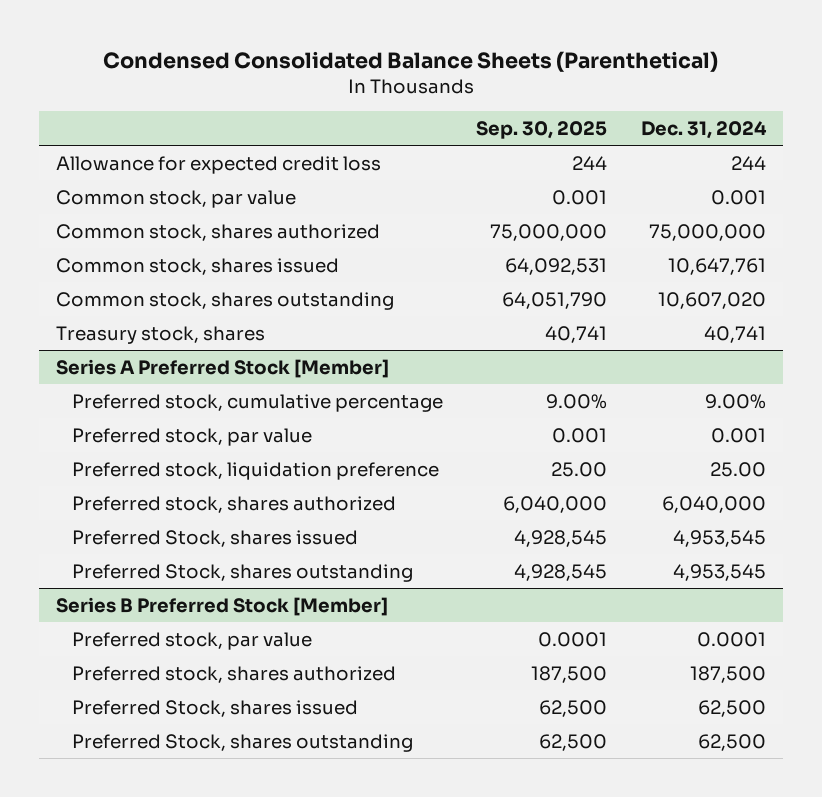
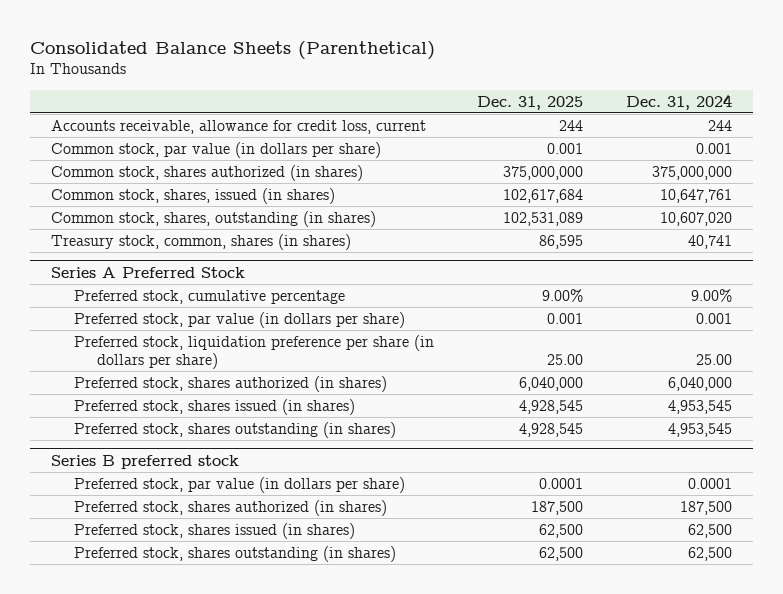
- Condensed Consolidated Balance Sheets (Parenthetical)
+ Consolidated Balance Sheets (Parenthetical)
- | Sep. 30, 2025 | Dec. 31, 2024
+ | Dec. 31, 2025 | Dec. 31, 2024
- Allowance for expected credit loss | 244 | 244
- Common stock, par value | 0.001 | 0.001
- Common stock, shares authorized | 75,000,000 | 75,000,000
- Common stock, shares issued | 64,092,531 | 10,647,761
- Common stock, shares outstanding | 64,051,790 | 10,607,020
- Treasury stock, shares | 40,741 | 40,741
- Series A Preferred Stock [Member]
+ Accounts receivable, allowance for credit loss, current | 244 | 244
+ Common stock, par value (in dollars per share) | 0.001 | 0.001
+ Common stock, shares authorized (in shares) | 375,000,000 | 375,000,000
+ Common stock, shares, issued (in shares) | 102,617,684 | 10,647,761
+ Common stock, shares, outstanding (in shares) | 102,531,089 | 10,607,020
+ Treasury stock, common, shares (in shares) | 86,595 | 40,741
+ Series A Preferred Stock
- Preferred stock, par value | 0.001 | 0.001
- Preferred stock, liquidation preference | 25.00 | 25.00
- Preferred stock, shares authorized | 6,040,000 | 6,040,000
- Preferred Stock, shares issued | 4,928,545 | 4,953,545
- Preferred Stock, shares outstanding | 4,928,545 | 4,953,545
- Series B Preferred Stock [Member]
- Preferred stock, par value | 0.0001 | 0.0001
- Preferred stock, shares authorized | 187,500 | 187,500
- Preferred Stock, shares issued | 62,500 | 62,500
- Preferred Stock, shares outstanding | 62,500 | 62,500
+ Preferred stock, par value (in dollars per share) | 0.001 | 0.001
+ Preferred stock, liquidation preference per share (in dollars per share) | 25.00 | 25.00
+ Preferred stock, shares authorized (in shares) | 6,040,000 | 6,040,000
+ Preferred stock, shares issued (in shares) | 4,928,545 | 4,953,545
+ Preferred stock, shares outstanding (in shares) | 4,928,545 | 4,953,545
+ Series B preferred stock
+ Preferred stock, par value (in dollars per share) | 0.0001 | 0.0001
+ Preferred stock, shares authorized (in shares) | 187,500 | 187,500
+ Preferred stock, shares issued (in shares) | 62,500 | 62,500
+ Preferred stock, shares outstanding (in shares) | 62,500 | 62,500

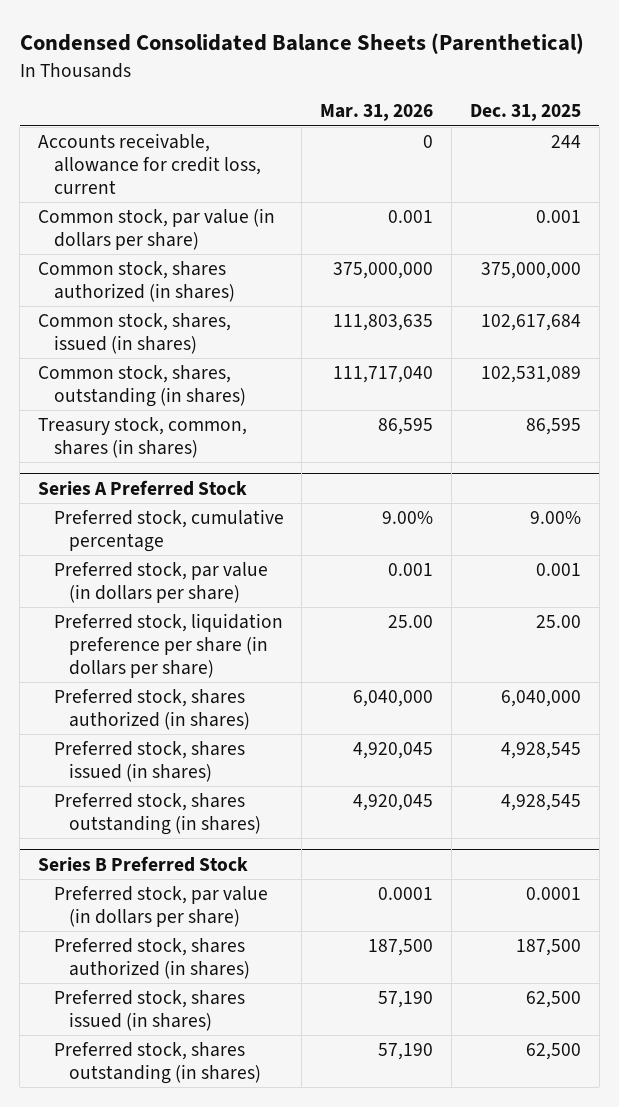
- Consolidated Balance Sheets (Parenthetical)
+ Condensed Consolidated Balance Sheets (Parenthetical)
- | Dec. 31, 2025 | Dec. 31, 2024
+ | Mar. 31, 2026 | Dec. 31, 2025
- Series B preferred stock
+ Series B Preferred Stock

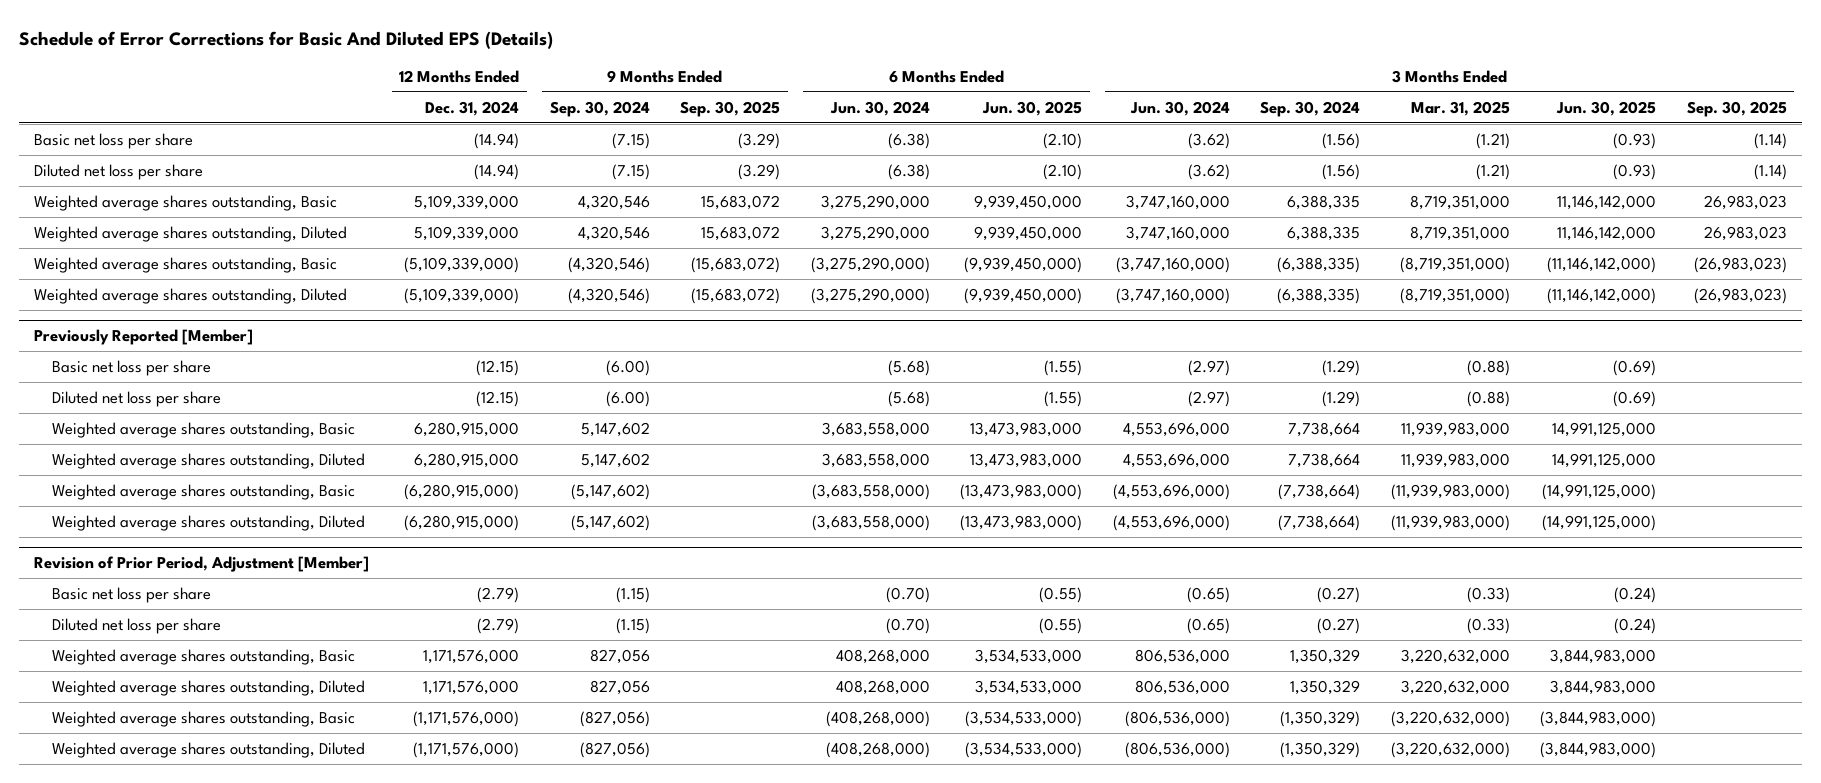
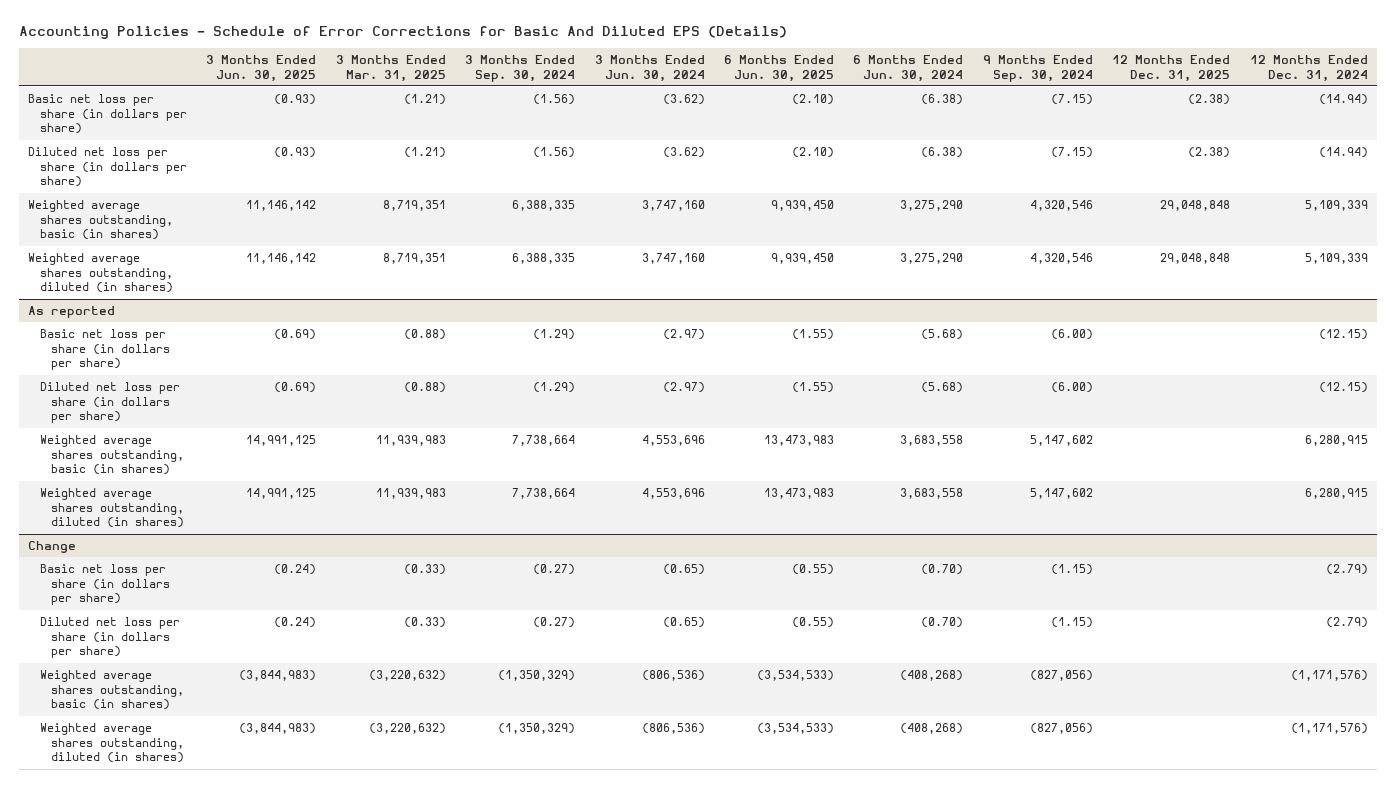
- Schedule of Error Corrections for Basic And Diluted EPS (Details)
+ Accounting Policies - Schedule of Error Corrections for Basic And Diluted EPS (Details)
- | 12 Months Ended Dec. 31, 2024 | 9 Months Ended Sep. 30, 2024 | 9 Months Ended Sep. 30, 2025 | 6 Months Ended Jun. 30, 2024 | 6 Months Ended Jun. 30, 2025 | 3 Months Ended Jun. 30, 2024 | 3 Months Ended Sep. 30, 2024 | 3 Months Ended Mar. 31, 2025 | 3 Months Ended Jun. 30, 2025 | 3 Months Ended Sep. 30, 2025
+ | 3 Months Ended Jun. 30, 2025 | 3 Months Ended Mar. 31, 2025 | 3 Months Ended Sep. 30, 2024 | 3 Months Ended Jun. 30, 2024 | 6 Months Ended Jun. 30, 2025 | 6 Months Ended Jun. 30, 2024 | 9 Months Ended Sep. 30, 2024 | 12 Months Ended Dec. 31, 2025 | 12 Months Ended Dec. 31, 2024
- Basic net loss per share | (14.94) | (7.15) | (3.29) | (6.38) | (2.10) | (3.62) | (1.56) | (1.21) | (0.93) | (1.14)
- Diluted net loss per share | (14.94) | (7.15) | (3.29) | (6.38) | (2.10) | (3.62) | (1.56) | (1.21) | (0.93) | (1.14)
- Weighted average shares outstanding, Basic | 5,109,339,000 | 4,320,546 | 15,683,072 | 3,275,290,000 | 9,939,450,000 | 3,747,160,000 | 6,388,335 | 8,719,351,000 | 11,146,142,000 | 26,983,023
- Weighted average shares outstanding, Diluted | 5,109,339,000 | 4,320,546 | 15,683,072 | 3,275,290,000 | 9,939,450,000 | 3,747,160,000 | 6,388,335 | 8,719,351,000 | 11,146,142,000 | 26,983,023
- Weighted average shares outstanding, Basic | (5,109,339,000) | (4,320,546) | (15,683,072) | (3,275,290,000) | (9,939,450,000) | (3,747,160,000) | (6,388,335) | (8,719,351,000) | (11,146,142,000) | (26,983,023)
- Weighted average shares outstanding, Diluted | (5,109,339,000) | (4,320,546) | (15,683,072) | (3,275,290,000) | (9,939,450,000) | (3,747,160,000) | (6,388,335) | (8,719,351,000) | (11,146,142,000) | (26,983,023)
- Previously Reported [Member]
- Basic net loss per share | (12.15) | (6.00) | | (5.68) | (1.55) | (2.97) | (1.29) | (0.88) | (0.69) |
- Diluted net loss per share | (12.15) | (6.00) | | (5.68) | (1.55) | (2.97) | (1.29) | (0.88) | (0.69) |
- Weighted average shares outstanding, Basic | 6,280,915,000 | 5,147,602 | | 3,683,558,000 | 13,473,983,000 | 4,553,696,000 | 7,738,664 | 11,939,983,000 | 14,991,125,000 |
- Weighted average shares outstanding, Diluted | 6,280,915,000 | 5,147,602 | | 3,683,558,000 | 13,473,983,000 | 4,553,696,000 | 7,738,664 | 11,939,983,000 | 14,991,125,000 |
- Weighted average shares outstanding, Basic | (6,280,915,000) | (5,147,602) | | (3,683,558,000) | (13,473,983,000) | (4,553,696,000) | (7,738,664) | (11,939,983,000) | (14,991,125,000) |
- Weighted average shares outstanding, Diluted | (6,280,915,000) | (5,147,602) | | (3,683,558,000) | (13,473,983,000) | (4,553,696,000) | (7,738,664) | (11,939,983,000) | (14,991,125,000) |
- Revision of Prior Period, Adjustment [Member]
- Basic net loss per share | (2.79) | (1.15) | | (0.70) | (0.55) | (0.65) | (0.27) | (0.33) | (0.24) |
- Diluted net loss per share | (2.79) | (1.15) | | (0.70) | (0.55) | (0.65) | (0.27) | (0.33) | (0.24) |
- Weighted average shares outstanding, Basic | 1,171,576,000 | 827,056 | | 408,268,000 | 3,534,533,000 | 806,536,000 | 1,350,329 | 3,220,632,000 | 3,844,983,000 |
- Weighted average shares outstanding, Diluted | 1,171,576,000 | 827,056 | | 408,268,000 | 3,534,533,000 | 806,536,000 | 1,350,329 | 3,220,632,000 | 3,844,983,000 |
- Weighted average shares outstanding, Basic | (1,171,576,000) | (827,056) | | (408,268,000) | (3,534,533,000) | (806,536,000) | (1,350,329) | (3,220,632,000) | (3,844,983,000) |
- Weighted average shares outstanding, Diluted | (1,171,576,000) | (827,056) | | (408,268,000) | (3,534,533,000) | (806,536,000) | (1,350,329) | (3,220,632,000) | (3,844,983,000) |
+ Basic net loss per share (in dollars per share) | (0.93) | (1.21) | (1.56) | (3.62) | (2.10) | (6.38) | (7.15) | (2.38) | (14.94)
+ Diluted net loss per share (in dollars per share) | (0.93) | (1.21) | (1.56) | (3.62) | (2.10) | (6.38) | (7.15) | (2.38) | (14.94)
+ Weighted average shares outstanding, basic (in shares) | 11,146,142 | 8,719,351 | 6,388,335 | 3,747,160 | 9,939,450 | 3,275,290 | 4,320,546 | 29,048,848 | 5,109,339
+ Weighted average shares outstanding, diluted (in shares) | 11,146,142 | 8,719,351 | 6,388,335 | 3,747,160 | 9,939,450 | 3,275,290 | 4,320,546 | 29,048,848 | 5,109,339
+ As reported
+ Basic net loss per share (in dollars per share) | (0.69) | (0.88) | (1.29) | (2.97) | (1.55) | (5.68) | (6.00) | | (12.15)
+ Diluted net loss per share (in dollars per share) | (0.69) | (0.88) | (1.29) | (2.97) | (1.55) | (5.68) | (6.00) | | (12.15)
+ Weighted average shares outstanding, basic (in shares) | 14,991,125 | 11,939,983 | 7,738,664 | 4,553,696 | 13,473,983 | 3,683,558 | 5,147,602 | | 6,280,915
+ Weighted average shares outstanding, diluted (in shares) | 14,991,125 | 11,939,983 | 7,738,664 | 4,553,696 | 13,473,983 | 3,683,558 | 5,147,602 | | 6,280,915
+ Change
+ Basic net loss per share (in dollars per share) | (0.24) | (0.33) | (0.27) | (0.65) | (0.55) | (0.70) | (1.15) | | (2.79)
+ Diluted net loss per share (in dollars per share) | (0.24) | (0.33) | (0.27) | (0.65) | (0.55) | (0.70) | (1.15) | | (2.79)
+ Weighted average shares outstanding, basic (in shares) | (3,844,983) | (3,220,632) | (1,350,329) | (806,536) | (3,534,533) | (408,268) | (827,056) | | (1,171,576)
+ Weighted average shares outstanding, diluted (in shares) | (3,844,983) | (3,220,632) | (1,350,329) | (806,536) | (3,534,533) | (408,268) | (827,056) | | (1,171,576)

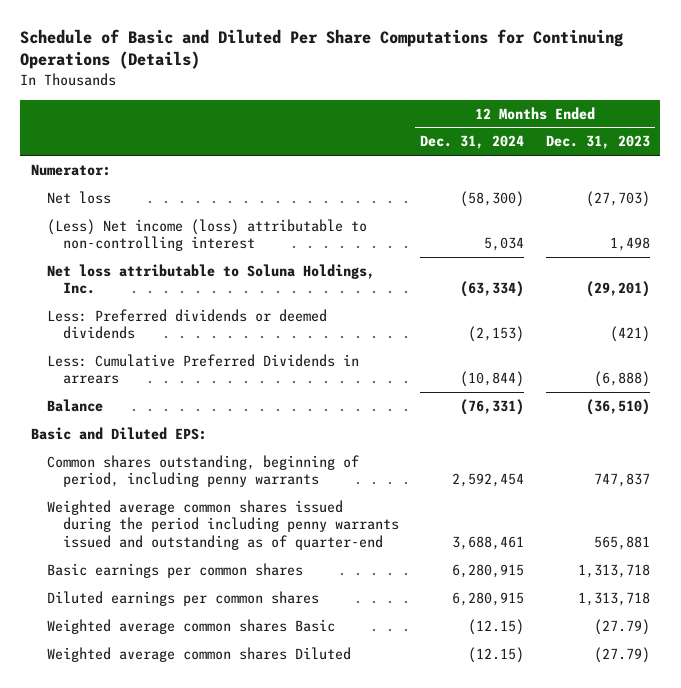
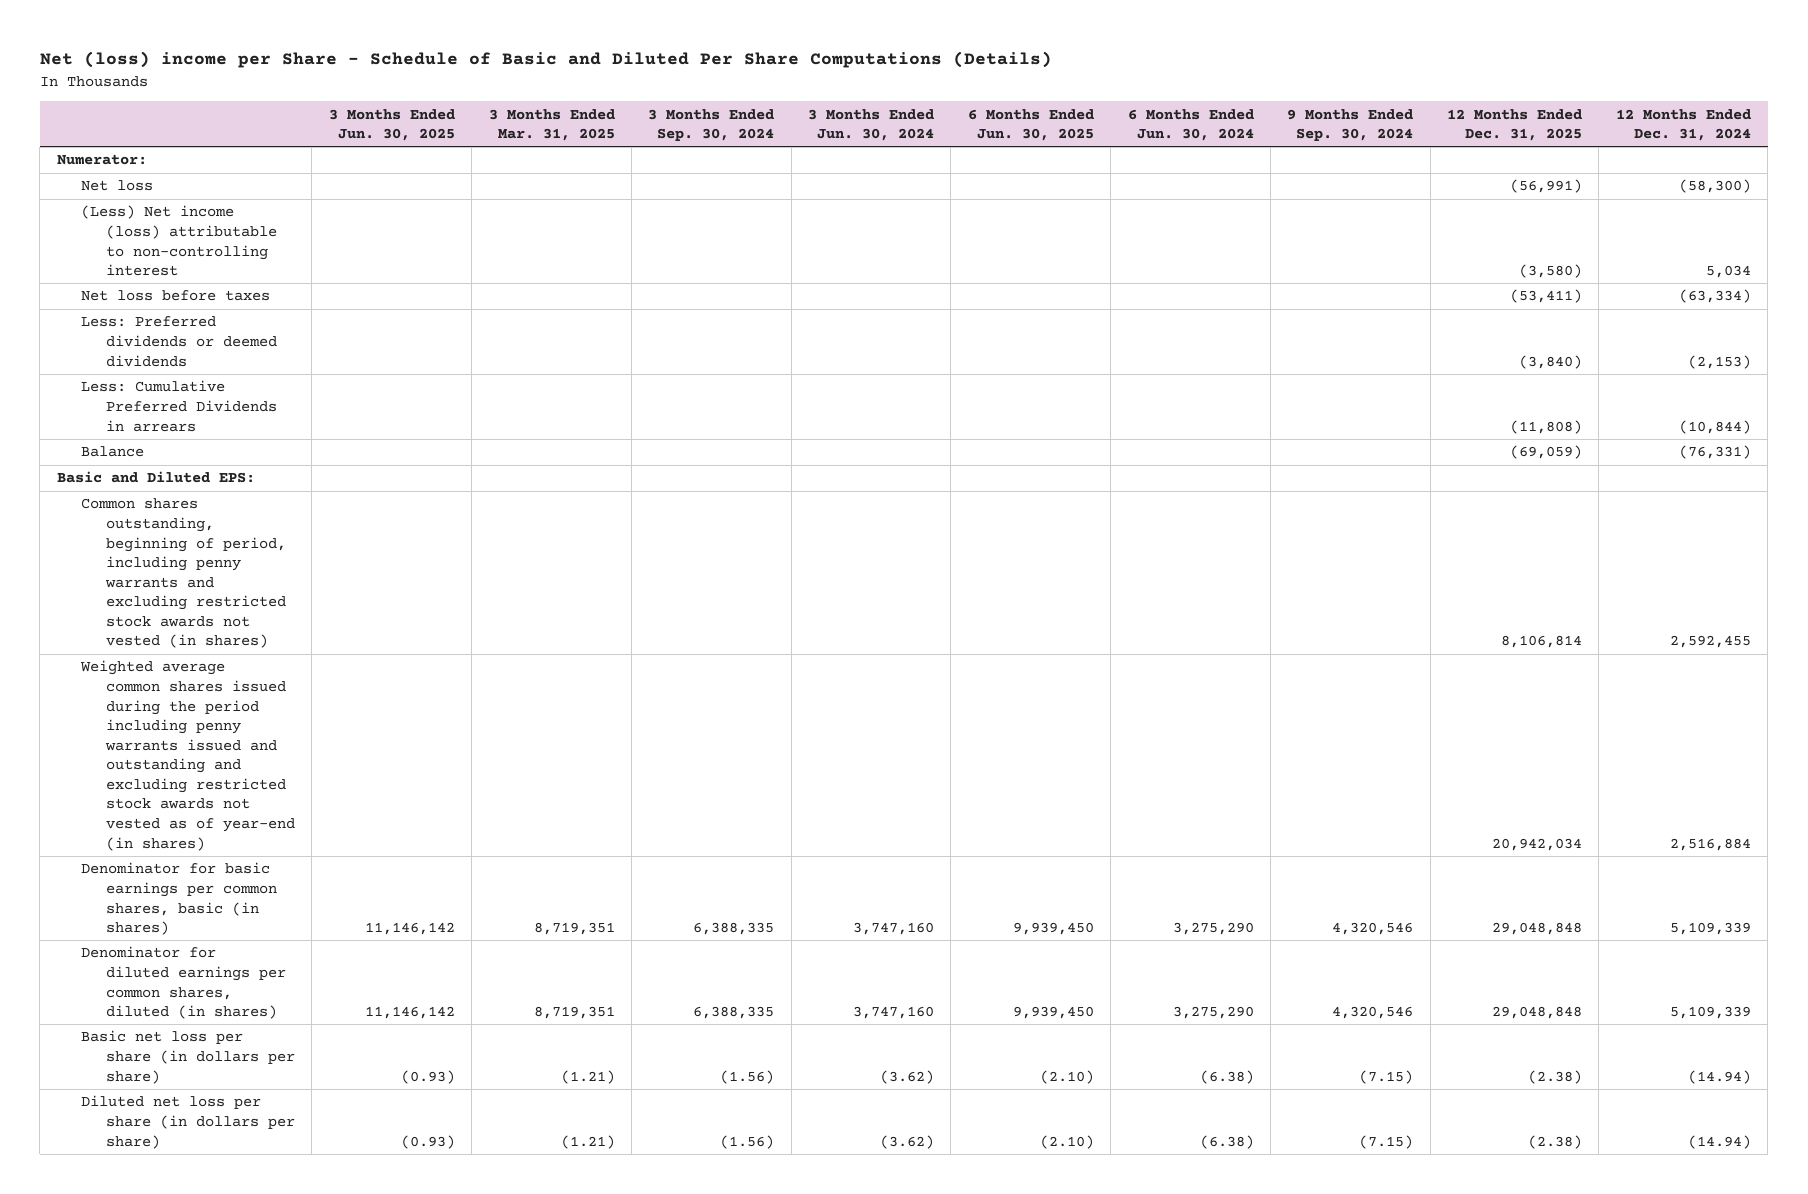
- Schedule of Basic and Diluted Per Share Computations for Continuing Operations (Details)
+ Net (loss) income per Share - Schedule of Basic and Diluted Per Share Computations (Details)
- | 12 Months Ended Dec. 31, 2024 | 12 Months Ended Dec. 31, 2023
+ | 3 Months Ended Jun. 30, 2025 | 3 Months Ended Mar. 31, 2025 | 3 Months Ended Sep. 30, 2024 | 3 Months Ended Jun. 30, 2024 | 6 Months Ended Jun. 30, 2025 | 6 Months Ended Jun. 30, 2024 | 9 Months Ended Sep. 30, 2024 | 12 Months Ended Dec. 31, 2025 | 12 Months Ended Dec. 31, 2024
- Net loss attributable to Soluna Holdings, Inc. | (63,334) | (29,201)
+ Net loss before taxes | | | | | | | | (53,411) | (63,334)
- Common shares outstanding, beginning of period, including penny warrants | 2,592,454 | 747,837
- Weighted average common shares issued during the period including penny warrants issued and outstanding as of quarter-end | 3,688,461 | 565,881
- Basic earnings per common shares | 6,280,915 | 1,313,718
- Diluted earnings per common shares | 6,280,915 | 1,313,718
- Weighted average common shares Basic | (12.15) | (27.79)
- Weighted average common shares Diluted | (12.15) | (27.79)
+ Common shares outstanding, beginning of period, including penny warrants and excluding restricted stock awards not vested (in shares) | | | | | | | | 8,106,814 | 2,592,455
+ Weighted average common shares issued during the period including penny warrants issued and outstanding and excluding restricted stock awards not vested as of year-end (in shares) | | | | | | | | 20,942,034 | 2,516,884
+ Denominator for basic earnings per common shares, basic (in shares) | 11,146,142 | 8,719,351 | 6,388,335 | 3,747,160 | 9,939,450 | 3,275,290 | 4,320,546 | 29,048,848 | 5,109,339
+ Denominator for diluted earnings per common shares, diluted (in shares) | 11,146,142 | 8,719,351 | 6,388,335 | 3,747,160 | 9,939,450 | 3,275,290 | 4,320,546 | 29,048,848 | 5,109,339
+ Basic net loss per share (in dollars per share) | (0.93) | (1.21) | (1.56) | (3.62) | (2.10) | (6.38) | (7.15) | (2.38) | (14.94)
+ Diluted net loss per share (in dollars per share) | (0.93) | (1.21) | (1.56) | (3.62) | (2.10) | (6.38) | (7.15) | (2.38) | (14.94)

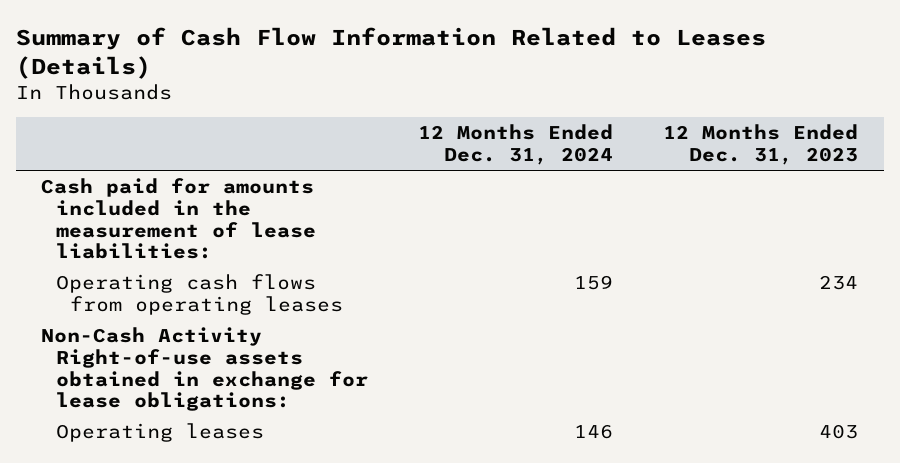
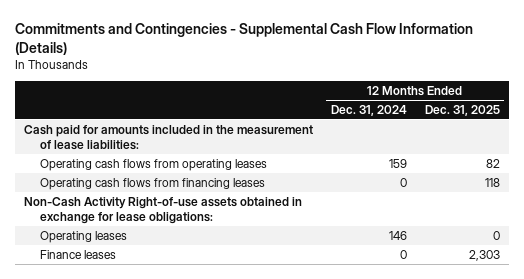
- Summary of Cash Flow Information Related to Leases (Details)
+ Commitments and Contingencies - Supplemental Cash Flow Information (Details)
- | 12 Months Ended Dec. 31, 2024 | 12 Months Ended Dec. 31, 2023
+ | 12 Months Ended Dec. 31, 2024 | 12 Months Ended Dec. 31, 2025
+ Operating cash flows from financing leases | 0 | 118
+ Finance leases | 0 | 2,303

